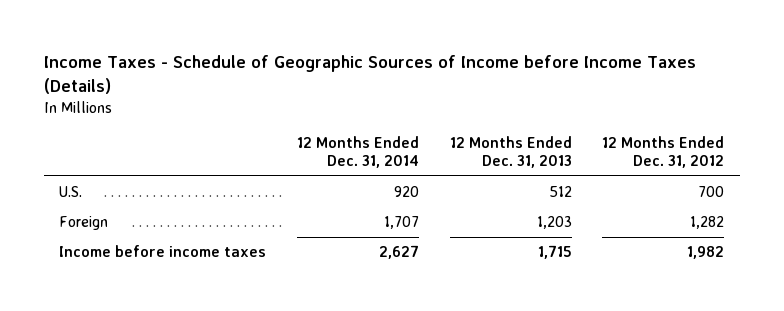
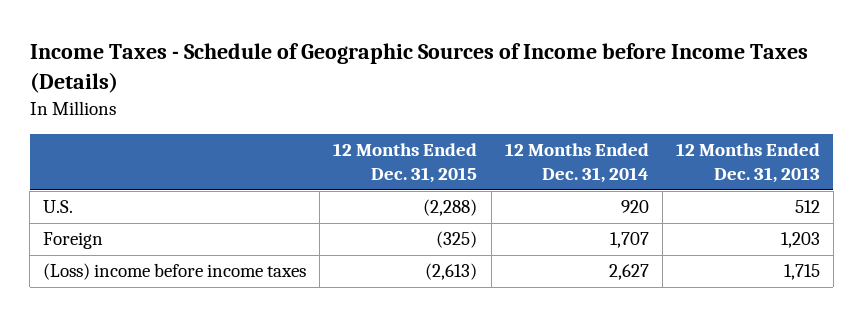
- | 12 Months Ended Dec. 31, 2014 | 12 Months Ended Dec. 31, 2013 | 12 Months Ended Dec. 31, 2012
+ | 12 Months Ended Dec. 31, 2015 | 12 Months Ended Dec. 31, 2014 | 12 Months Ended Dec. 31, 2013
- Income before income taxes | 2,627 | 1,715 | 1,982
+ (Loss) income before income taxes | (2,613) | 2,627 | 1,715

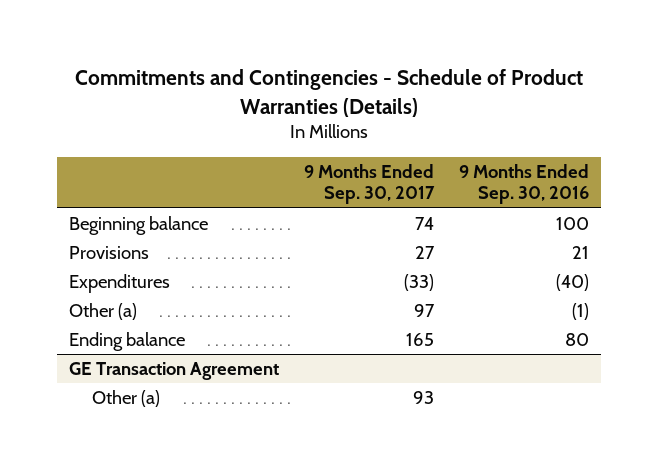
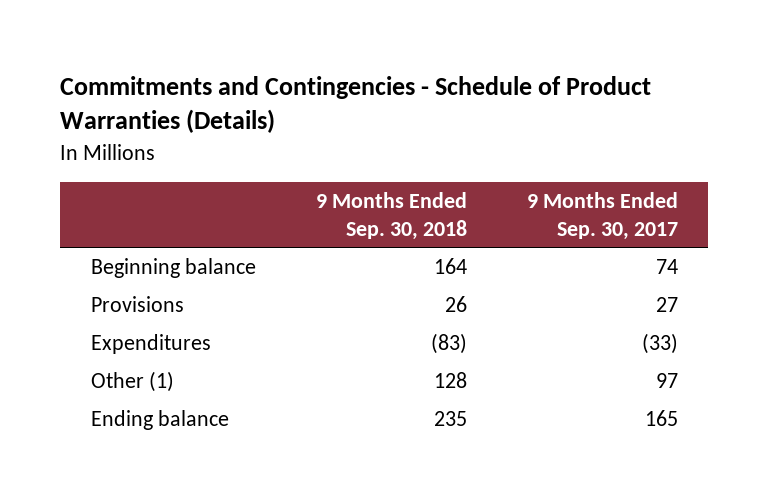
- | 9 Months Ended Sep. 30, 2017 | 9 Months Ended Sep. 30, 2016
+ | 9 Months Ended Sep. 30, 2018 | 9 Months Ended Sep. 30, 2017
- Other (a) | 97 | (1)
+ Other (1) | 128 | 97
- GE Transaction Agreement
- Other (a) | 93 |

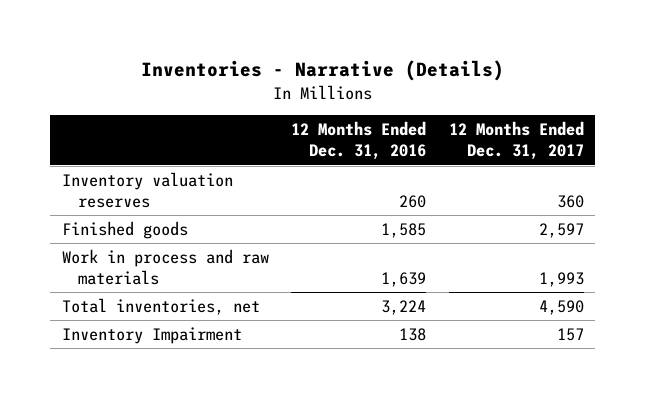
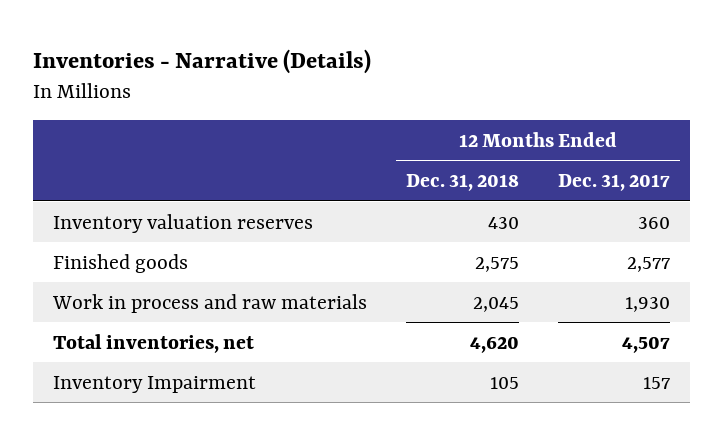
- | 12 Months Ended Dec. 31, 2016 | 12 Months Ended Dec. 31, 2017
+ | 12 Months Ended Dec. 31, 2018 | 12 Months Ended Dec. 31, 2017
- Finished goods | 1,585 | 2,597
- Work in process and raw materials | 1,639 | 1,993
- Total inventories, net | 3,224 | 4,590
+ Finished goods | 2,575 | 2,577
+ Work in process and raw materials | 2,045 | 1,930
+ Total inventories, net | 4,620 | 4,507

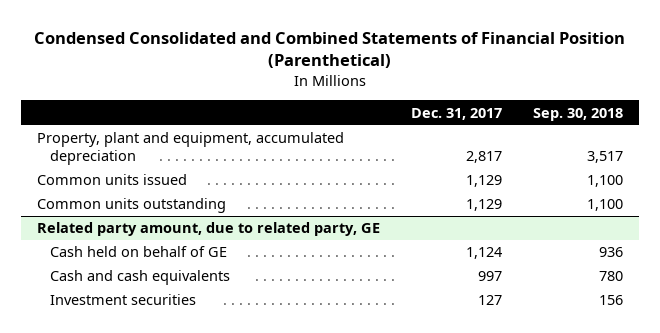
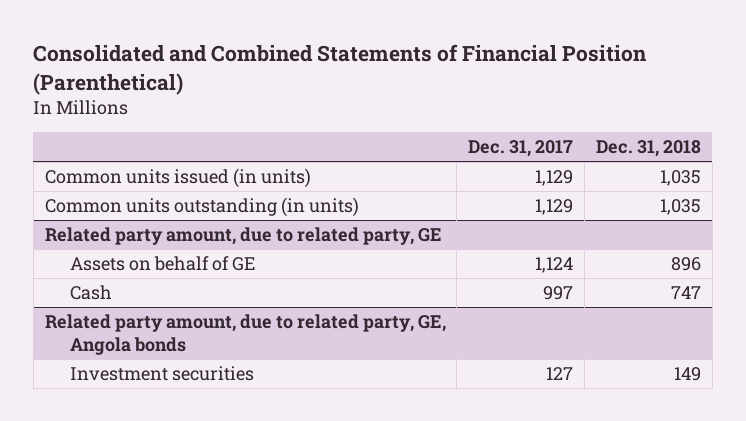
- Condensed Consolidated and Combined Statements of Financial Position (Parenthetical)
+ Consolidated and Combined Statements of Financial Position (Parenthetical)
- | Dec. 31, 2017 | Sep. 30, 2018
+ | Dec. 31, 2017 | Dec. 31, 2018
- Property, plant and equipment, accumulated depreciation | 2,817 | 3,517
- Common units issued | 1,129 | 1,100
- Common units outstanding | 1,129 | 1,100
+ Common units issued (in units) | 1,129 | 1,035
+ Common units outstanding (in units) | 1,129 | 1,035
@ Related party amount, due to related party, GE
- Cash held on behalf of GE | 1,124 | 936
- Cash and cash equivalents | 997 | 780
+ Assets on behalf of GE | 1,124 | 896
+ Cash | 997 | 747
+ Related party amount, due to related party, GE, Angola bonds

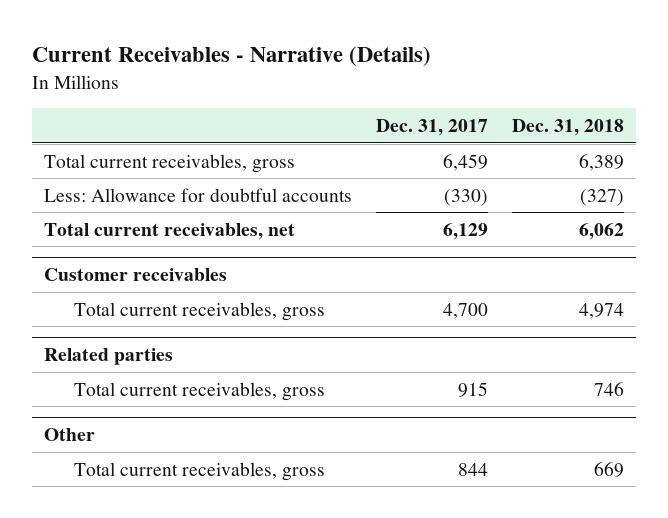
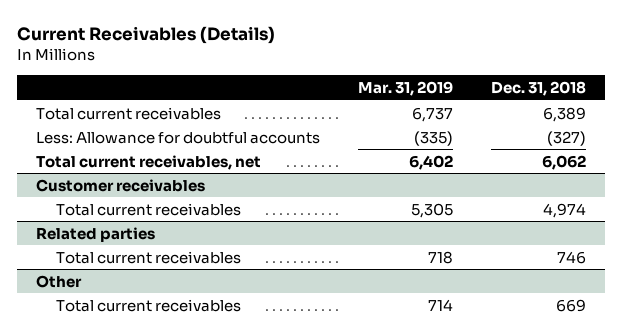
- Current Receivables - Narrative (Details)
+ Current Receivables (Details)
- | Dec. 31, 2017 | Dec. 31, 2018
+ | Mar. 31, 2019 | Dec. 31, 2018
- Total current receivables, gross | 6,459 | 6,389
+ Total current receivables | 6,737 | 6,389
@ Customer receivables
- Total current receivables, gross | 4,700 | 4,974
+ Total current receivables | 5,305 | 4,974
@ Related parties
- Total current receivables, gross | 915 | 746
+ Total current receivables | 718 | 746
@ Other
- Total current receivables, gross | 844 | 669
+ Total current receivables | 714 | 669

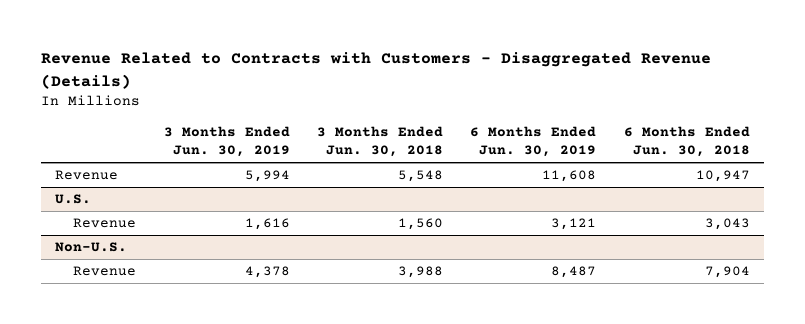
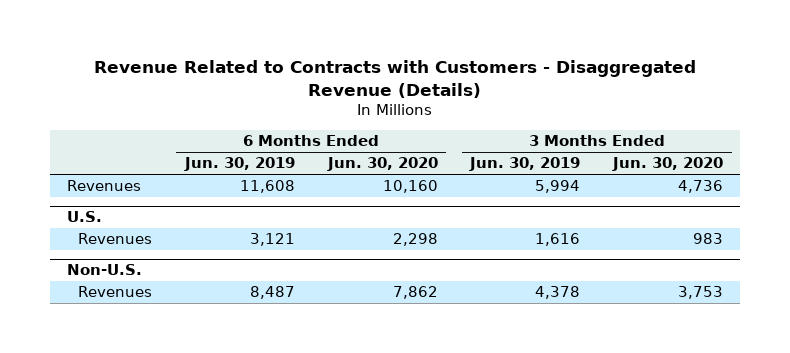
- | 3 Months Ended Jun. 30, 2019 | 3 Months Ended Jun. 30, 2018 | 6 Months Ended Jun. 30, 2019 | 6 Months Ended Jun. 30, 2018
+ | 6 Months Ended Jun. 30, 2019 | 6 Months Ended Jun. 30, 2020 | 3 Months Ended Jun. 30, 2019 | 3 Months Ended Jun. 30, 2020
- Revenue | 5,994 | 5,548 | 11,608 | 10,947
+ Revenues | 11,608 | 10,160 | 5,994 | 4,736
@ U.S.
- Revenue | 1,616 | 1,560 | 3,121 | 3,043
+ Revenues | 3,121 | 2,298 | 1,616 | 983
@ Non-U.S.
- Revenue | 4,378 | 3,988 | 8,487 | 7,904
+ Revenues | 8,487 | 7,862 | 4,378 | 3,753

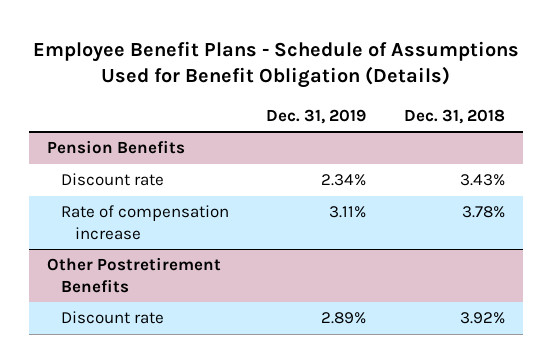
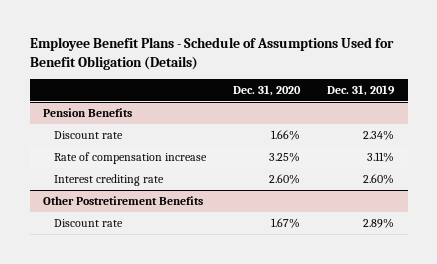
- | Dec. 31, 2019 | Dec. 31, 2018
+ | Dec. 31, 2020 | Dec. 31, 2019
@ Pension Benefits
+ Interest crediting rate | 2.60% | 2.60%

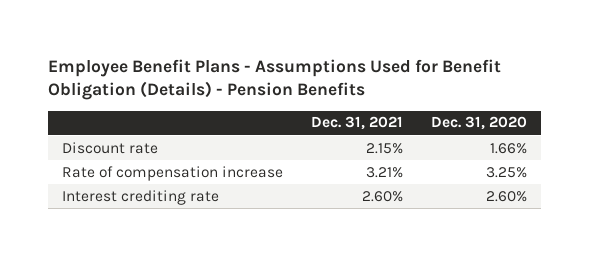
- Employee Benefit Plans - Schedule of Assumptions Used for Benefit Obligation (Details)
+ Employee Benefit Plans - Assumptions Used for Benefit Obligation (Details) - Pension Benefits
- | Dec. 31, 2020 | Dec. 31, 2019
+ | Dec. 31, 2021 | Dec. 31, 2020
- Pension Benefits
- Other Postretirement Benefits
- Discount rate | 1.67% | 2.89%

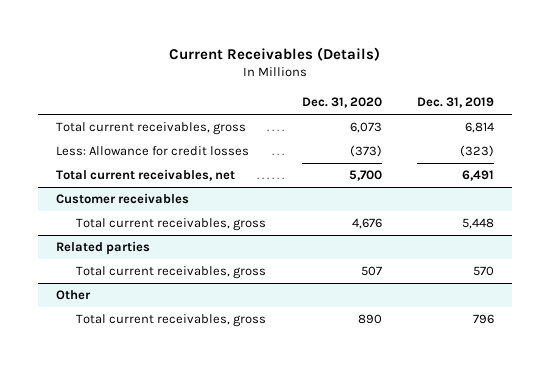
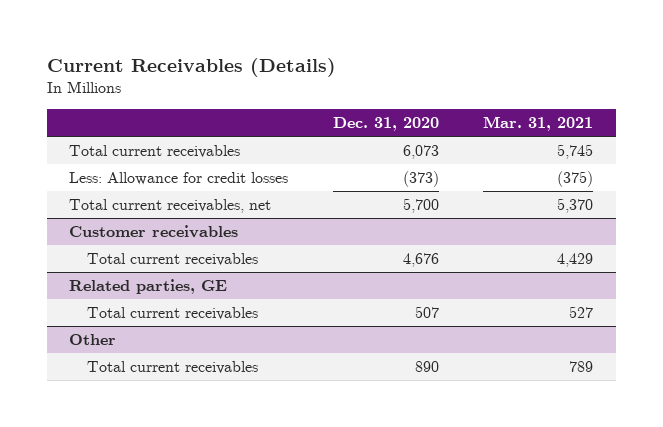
- | Dec. 31, 2020 | Dec. 31, 2019
+ | Dec. 31, 2020 | Mar. 31, 2021
- Total current receivables, gross | 6,073 | 6,814
+ Total current receivables | 6,073 | 5,745
@ Customer receivables
- Total current receivables, gross | 4,676 | 5,448
- Related parties
- Total current receivables, gross | 507 | 570
@ Customer receivables
+ Total current receivables | 4,676 | 4,429
+ Related parties, GE
+ Total current receivables | 507 | 527
@ Other
- Total current receivables, gross | 890 | 796
+ Total current receivables | 890 | 789

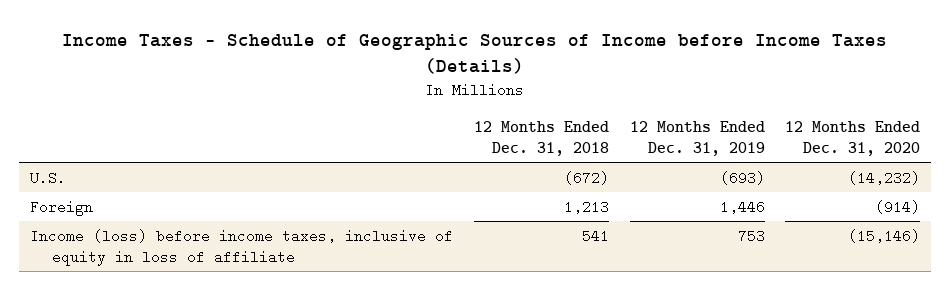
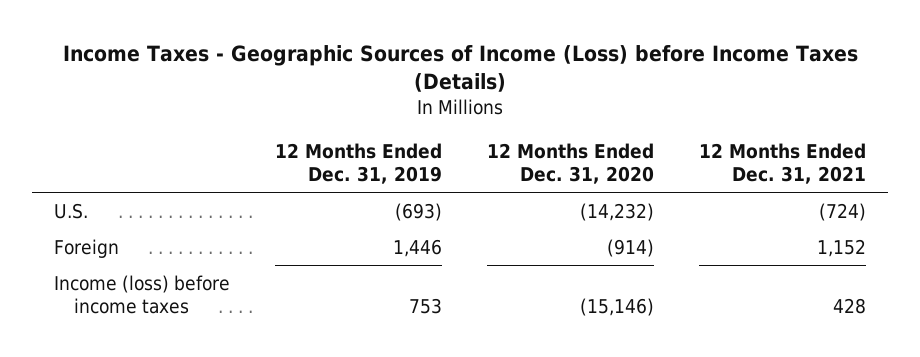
- Income Taxes - Schedule of Geographic Sources of Income before Income Taxes (Details)
+ Income Taxes - Geographic Sources of Income (Loss) before Income Taxes (Details)
- | 12 Months Ended Dec. 31, 2018 | 12 Months Ended Dec. 31, 2019 | 12 Months Ended Dec. 31, 2020
+ | 12 Months Ended Dec. 31, 2019 | 12 Months Ended Dec. 31, 2020 | 12 Months Ended Dec. 31, 2021
- Income (loss) before income taxes, inclusive of equity in loss of affiliate | 541 | 753 | (15,146)
+ Income (loss) before income taxes | 753 | (15,146) | 428

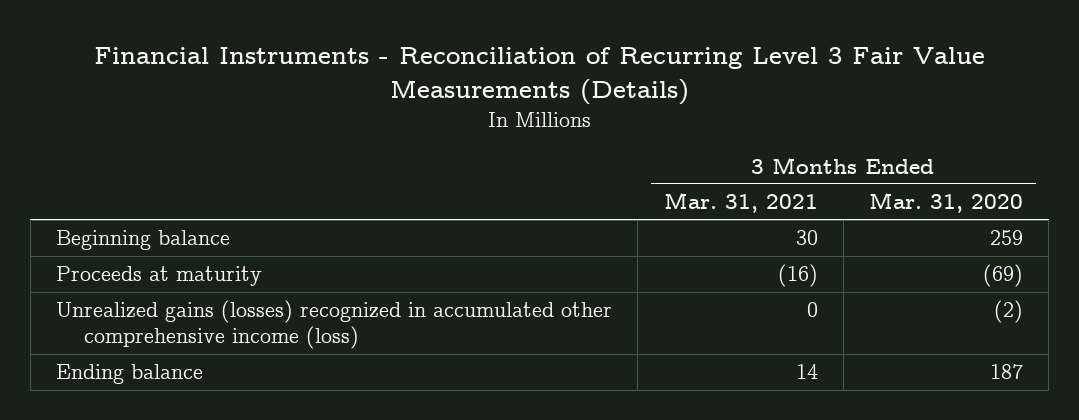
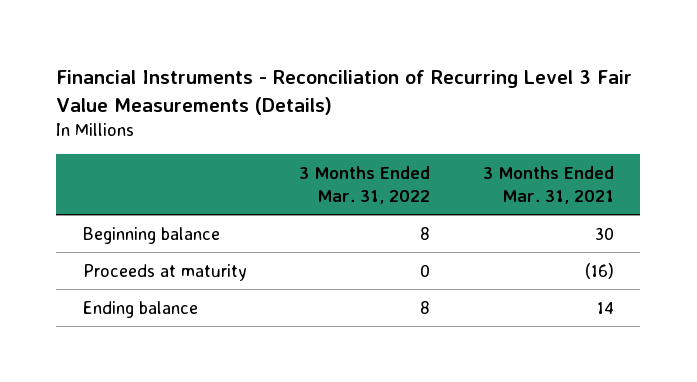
- | 3 Months Ended Mar. 31, 2021 | 3 Months Ended Mar. 31, 2020
+ | 3 Months Ended Mar. 31, 2022 | 3 Months Ended Mar. 31, 2021
- Unrealized gains (losses) recognized in accumulated other comprehensive income (loss) | 0 | (2)

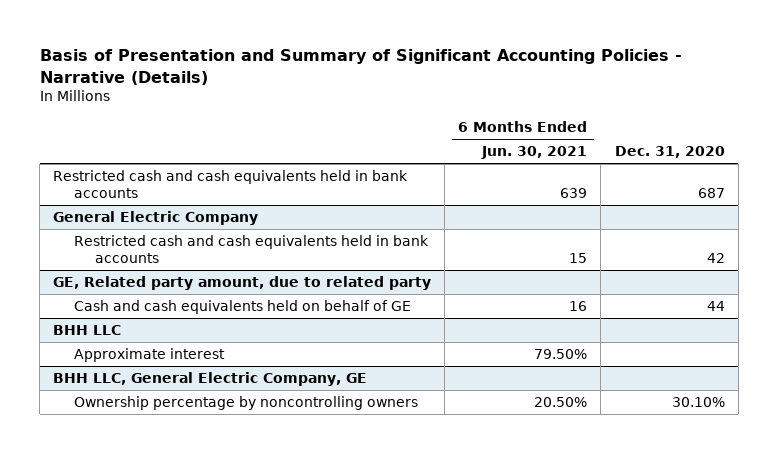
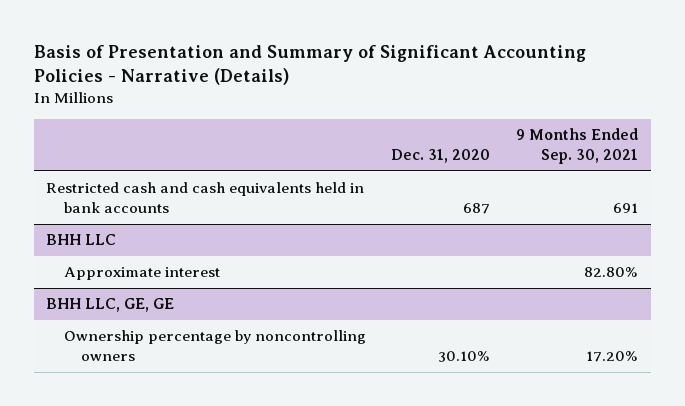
- | 6 Months Ended Jun. 30, 2021 | Dec. 31, 2020
+ | Dec. 31, 2020 | 9 Months Ended Sep. 30, 2021
- General Electric Company
- Restricted cash and cash equivalents held in bank accounts | 15 | 42
- GE, Related party amount, due to related party
- Cash and cash equivalents held on behalf of GE | 16 | 44
- BHH LLC, General Electric Company, GE
+ BHH LLC, GE, GE

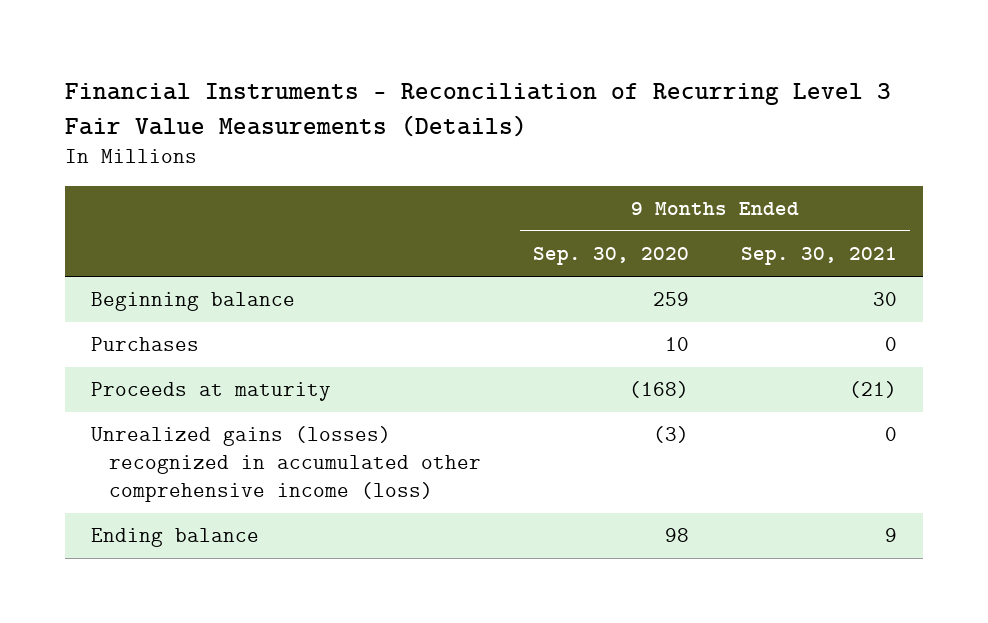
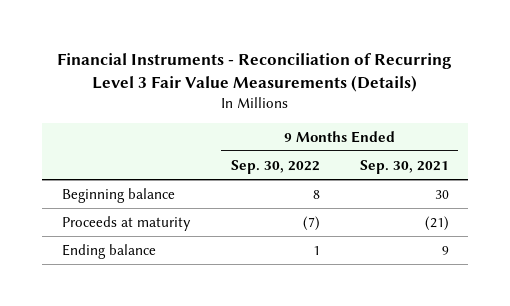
- | 9 Months Ended Sep. 30, 2020 | 9 Months Ended Sep. 30, 2021
+ | 9 Months Ended Sep. 30, 2022 | 9 Months Ended Sep. 30, 2021
- Purchases | 10 | 0
- Unrealized gains (losses) recognized in accumulated other comprehensive income (loss) | (3) | 0

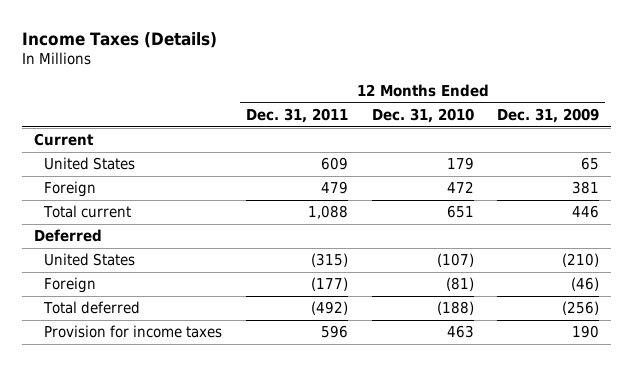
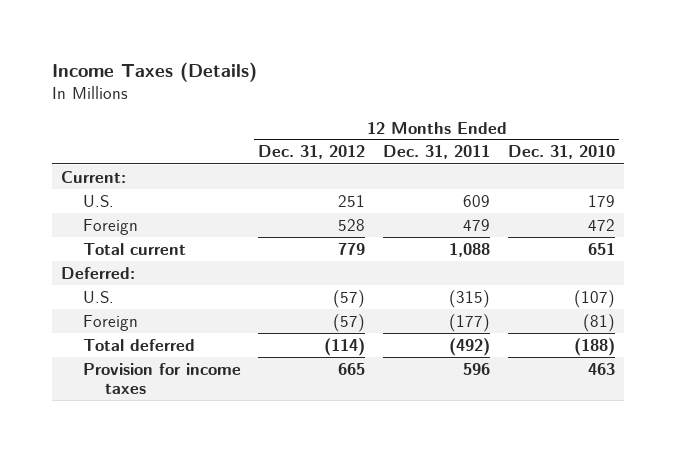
- | 12 Months Ended Dec. 31, 2011 | 12 Months Ended Dec. 31, 2010 | 12 Months Ended Dec. 31, 2009
+ | 12 Months Ended Dec. 31, 2012 | 12 Months Ended Dec. 31, 2011 | 12 Months Ended Dec. 31, 2010
- Current
- United States | 609 | 179 | 65
+ Current:
+ U.S. | 251 | 609 | 179
- Deferred
- United States | (315) | (107) | (210)
+ Deferred:
+ U.S. | (57) | (315) | (107)

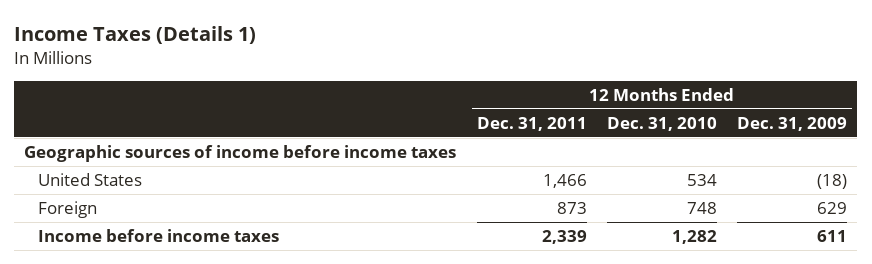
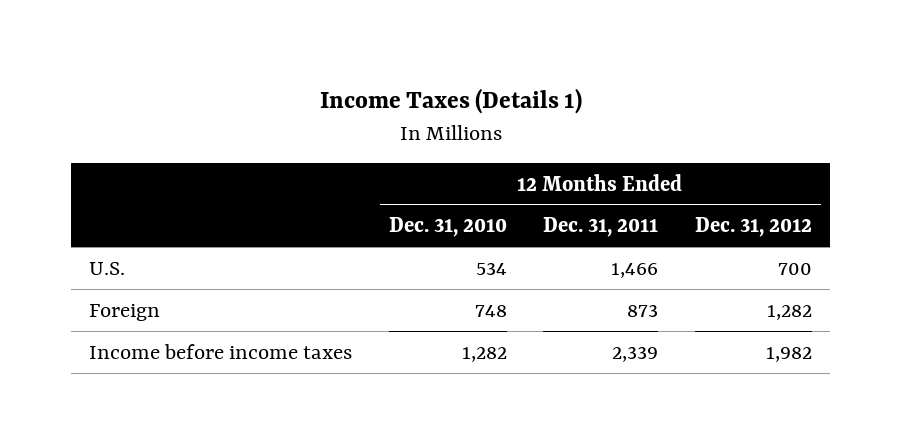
- | 12 Months Ended Dec. 31, 2011 | 12 Months Ended Dec. 31, 2010 | 12 Months Ended Dec. 31, 2009
+ | 12 Months Ended Dec. 31, 2010 | 12 Months Ended Dec. 31, 2011 | 12 Months Ended Dec. 31, 2012
- Geographic sources of income before income taxes
- United States | 1,466 | 534 | (18)
+ U.S. | 534 | 1,466 | 700

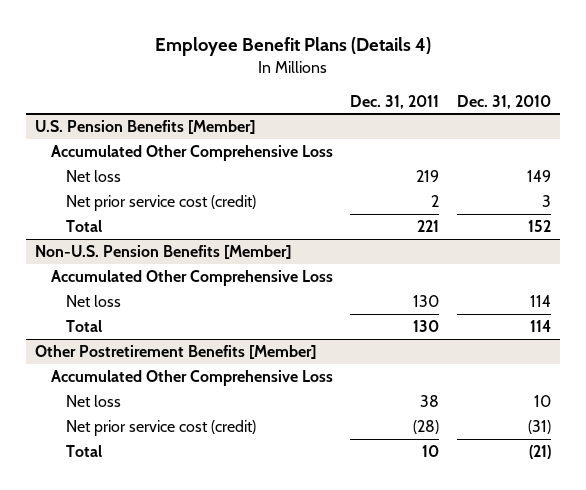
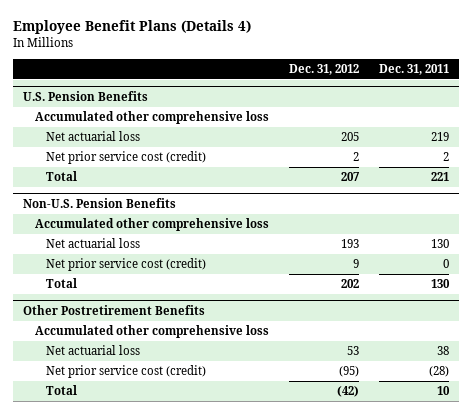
- | Dec. 31, 2011 | Dec. 31, 2010
+ | Dec. 31, 2012 | Dec. 31, 2011
- U.S. Pension Benefits [Member]
- Accumulated Other Comprehensive Loss
- Net loss | 219 | 149
+ U.S. Pension Benefits
+ Accumulated other comprehensive loss
+ Net actuarial loss | 205 | 219
- Non-U.S. Pension Benefits [Member]
- Accumulated Other Comprehensive Loss
- Net loss | 130 | 114
+ Non-U.S. Pension Benefits
+ Accumulated other comprehensive loss
+ Net actuarial loss | 193 | 130
+ Net prior service cost (credit) | 9 | 0
- Other Postretirement Benefits [Member]
- Accumulated Other Comprehensive Loss
- Net loss | 38 | 10
+ Other Postretirement Benefits
+ Accumulated other comprehensive loss
+ Net actuarial loss | 53 | 38

